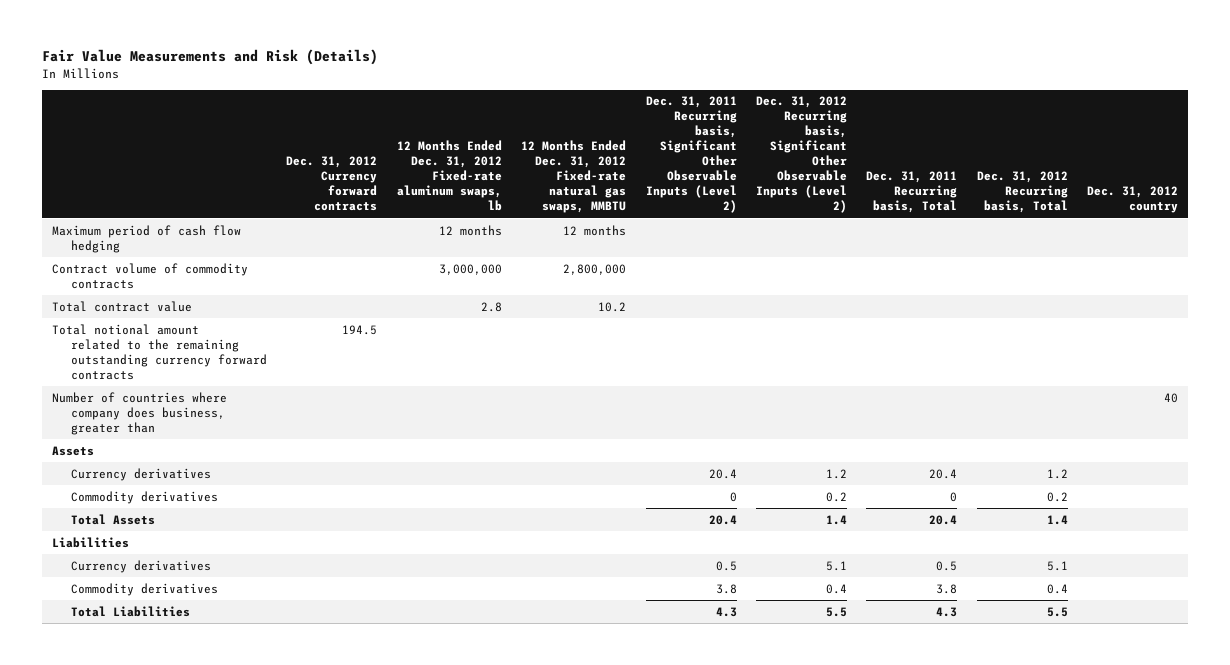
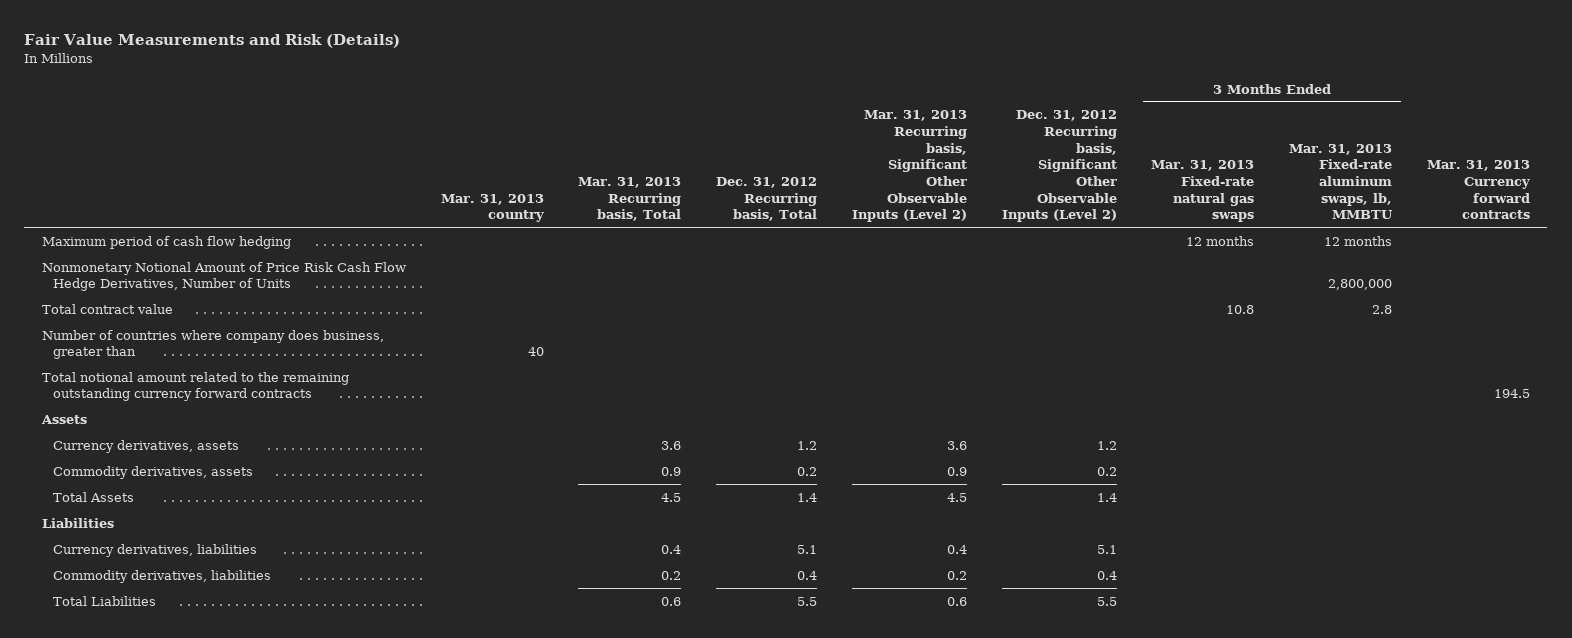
- | Dec. 31, 2012 Currency forward contracts | 12 Months Ended Dec. 31, 2012 Fixed-rate aluminum swaps, lb | 12 Months Ended Dec. 31, 2012 Fixed-rate natural gas swaps, MMBTU | Dec. 31, 2011 Recurring basis, Significant Other Observable Inputs (Level 2) | Dec. 31, 2012 Recurring basis, Significant Other Observable Inputs (Level 2) | Dec. 31, 2011 Recurring basis, Total | Dec. 31, 2012 Recurring basis, Total | Dec. 31, 2012 country
+ | Mar. 31, 2013 country | Mar. 31, 2013 Recurring basis, Total | Dec. 31, 2012 Recurring basis, Total | Mar. 31, 2013 Recurring basis, Significant Other Observable Inputs (Level 2) | Dec. 31, 2012 Recurring basis, Significant Other Observable Inputs (Level 2) | 3 Months Ended Mar. 31, 2013 Fixed-rate natural gas swaps | 3 Months Ended Mar. 31, 2013 Fixed-rate aluminum swaps, lb, MMBTU | Mar. 31, 2013 Currency forward contracts
- Contract volume of commodity contracts | | 3,000,000 | 2,800,000 | | | | |
+ Nonmonetary Notional Amount of Price Risk Cash Flow Hedge Derivatives, Number of Units | | | | | | | 2,800,000 |
moved down: Total notional amount related to the remaining outstanding currency forward contracts | | | | | | | | 194.5
- Currency derivatives | | | | 20.4 | 1.2 | 20.4 | 1.2 |
- Commodity derivatives | | | | 0 | 0.2 | 0 | 0.2 |
+ Currency derivatives, assets | | 3.6 | 1.2 | 3.6 | 1.2 | | |
+ Commodity derivatives, assets | | 0.9 | 0.2 | 0.9 | 0.2 | | |
- Currency derivatives | | | | 0.5 | 5.1 | 0.5 | 5.1 |
- Commodity derivatives | | | | 3.8 | 0.4 | 3.8 | 0.4 |
+ Currency derivatives, liabilities | | 0.4 | 5.1 | 0.4 | 5.1 | | |
+ Commodity derivatives, liabilities | | 0.2 | 0.4 | 0.2 | 0.4 | | |

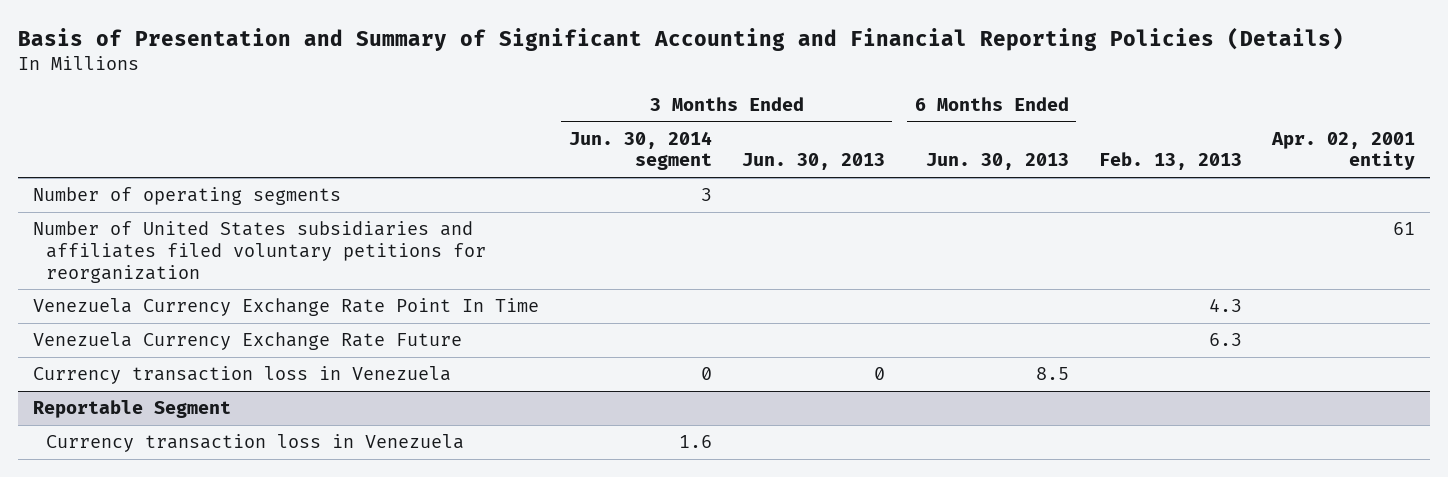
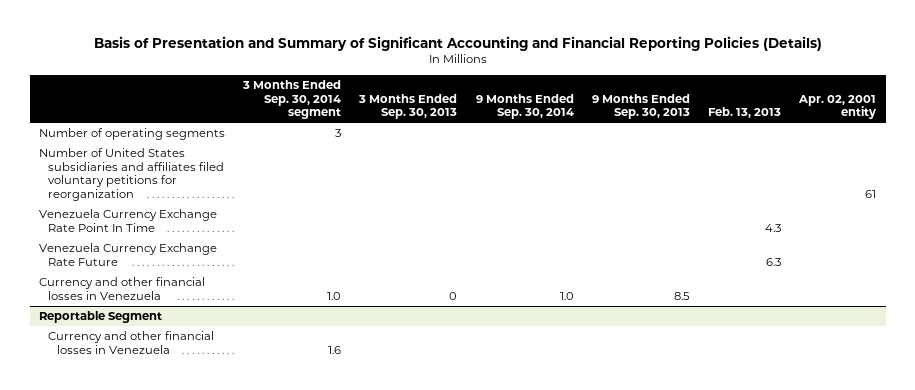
- | 3 Months Ended Jun. 30, 2014 segment | 3 Months Ended Jun. 30, 2013 | 6 Months Ended Jun. 30, 2013 | Feb. 13, 2013 | Apr. 02, 2001 entity
+ | 3 Months Ended Sep. 30, 2014 segment | 3 Months Ended Sep. 30, 2013 | 9 Months Ended Sep. 30, 2014 | 9 Months Ended Sep. 30, 2013 | Feb. 13, 2013 | Apr. 02, 2001 entity
- Currency transaction loss in Venezuela | 0 | 0 | 8.5 | |
+ Currency and other financial losses in Venezuela | 1.0 | 0 | 1.0 | 8.5 | |
@ Reportable Segment
- Currency transaction loss in Venezuela | 1.6 | | | |
+ Currency and other financial losses in Venezuela | 1.6 | | | | |

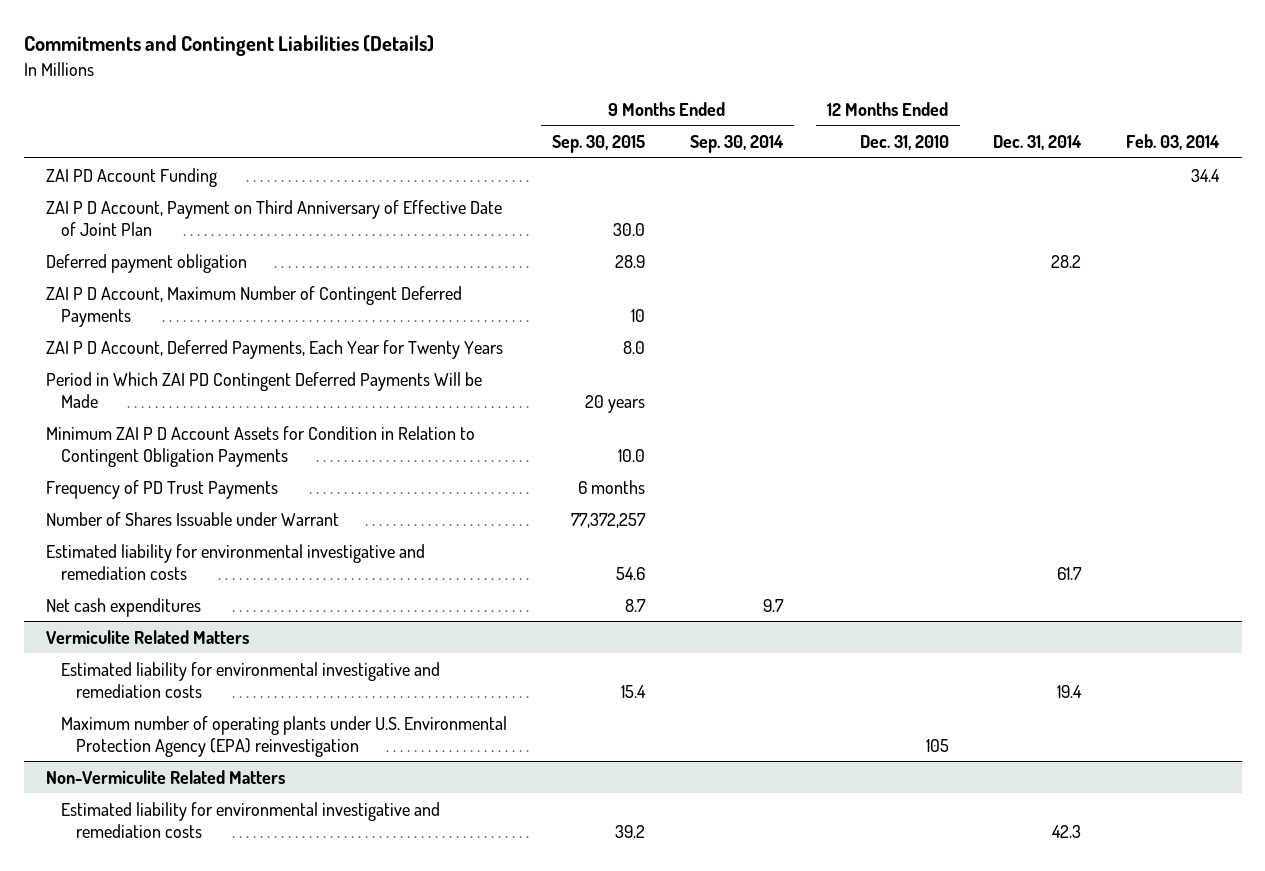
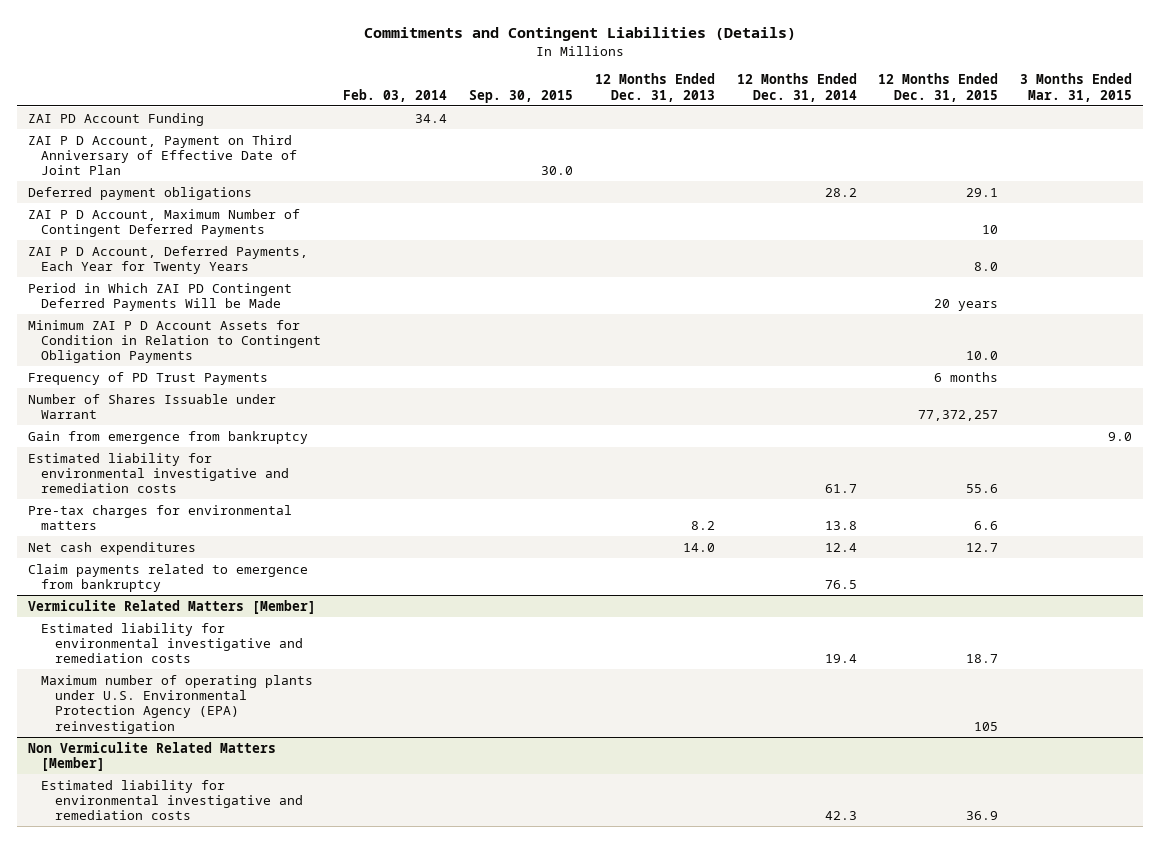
- | 9 Months Ended Sep. 30, 2015 | 9 Months Ended Sep. 30, 2014 | 12 Months Ended Dec. 31, 2010 | Dec. 31, 2014 | Feb. 03, 2014
+ | Feb. 03, 2014 | Sep. 30, 2015 | 12 Months Ended Dec. 31, 2013 | 12 Months Ended Dec. 31, 2014 | 12 Months Ended Dec. 31, 2015 | 3 Months Ended Mar. 31, 2015
- Deferred payment obligation | 28.9 | | | 28.2 |
+ Deferred payment obligations | | | | 28.2 | 29.1 |
+ Gain from emergence from bankruptcy | | | | | | 9.0
+ Pre-tax charges for environmental matters | | | 8.2 | 13.8 | 6.6 |
- Vermiculite Related Matters
+ Claim payments related to emergence from bankruptcy | | | | 76.5 | |
+ Vermiculite Related Matters [Member]
- Non-Vermiculite Related Matters
+ Non Vermiculite Related Matters [Member]

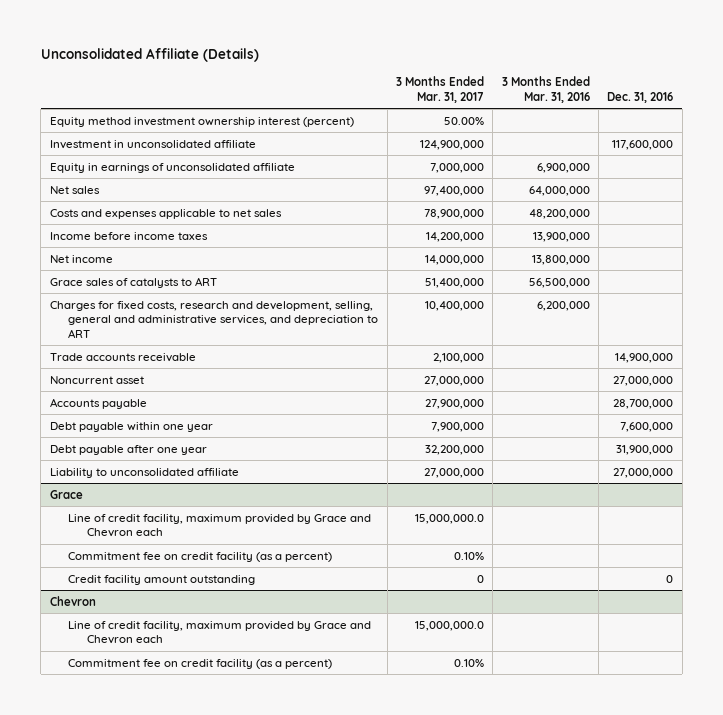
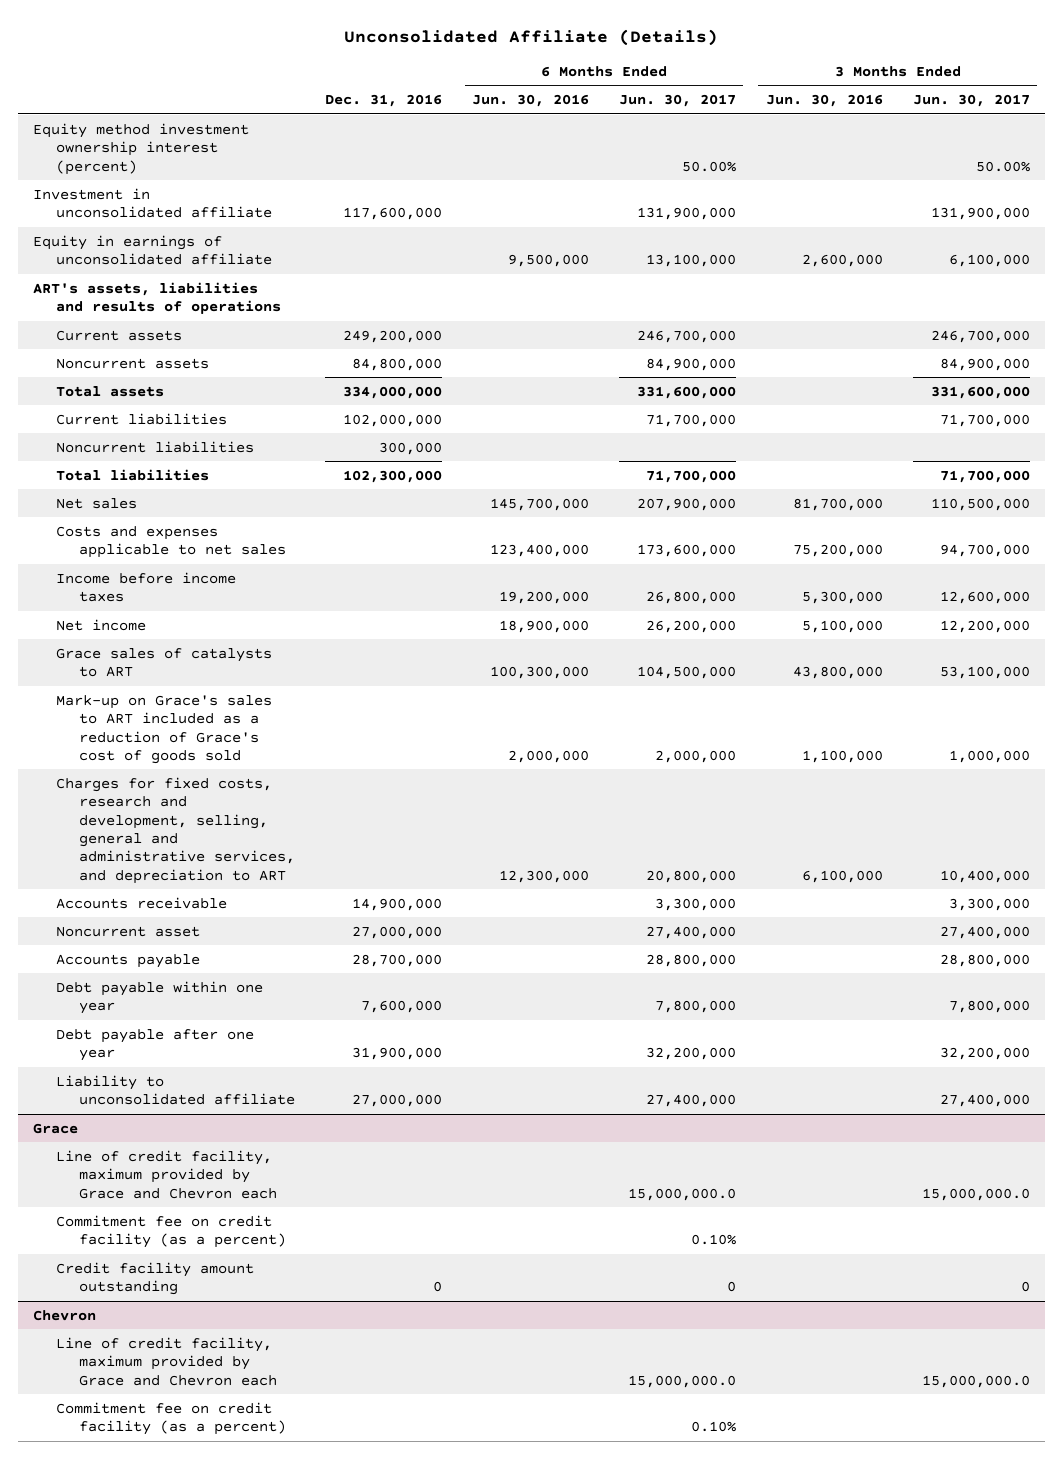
- | 3 Months Ended Mar. 31, 2017 | 3 Months Ended Mar. 31, 2016 | Dec. 31, 2016
+ | Dec. 31, 2016 | 6 Months Ended Jun. 30, 2016 | 6 Months Ended Jun. 30, 2017 | 3 Months Ended Jun. 30, 2016 | 3 Months Ended Jun. 30, 2017
+ ART's assets, liabilities and results of operations
+ Current assets | 249,200,000 | | 246,700,000 | | 246,700,000
+ Noncurrent assets | 84,800,000 | | 84,900,000 | | 84,900,000
+ Total assets | 334,000,000 | | 331,600,000 | | 331,600,000
+ Current liabilities | 102,000,000 | | 71,700,000 | | 71,700,000
+ Noncurrent liabilities | 300,000 | | | |
+ Total liabilities | 102,300,000 | | 71,700,000 | | 71,700,000
+ Mark-up on Grace's sales to ART included as a reduction of Grace's cost of goods sold | | 2,000,000 | 2,000,000 | 1,100,000 | 1,000,000
- Trade accounts receivable | 2,100,000 | | 14,900,000
+ Accounts receivable | 14,900,000 | | 3,300,000 | | 3,300,000

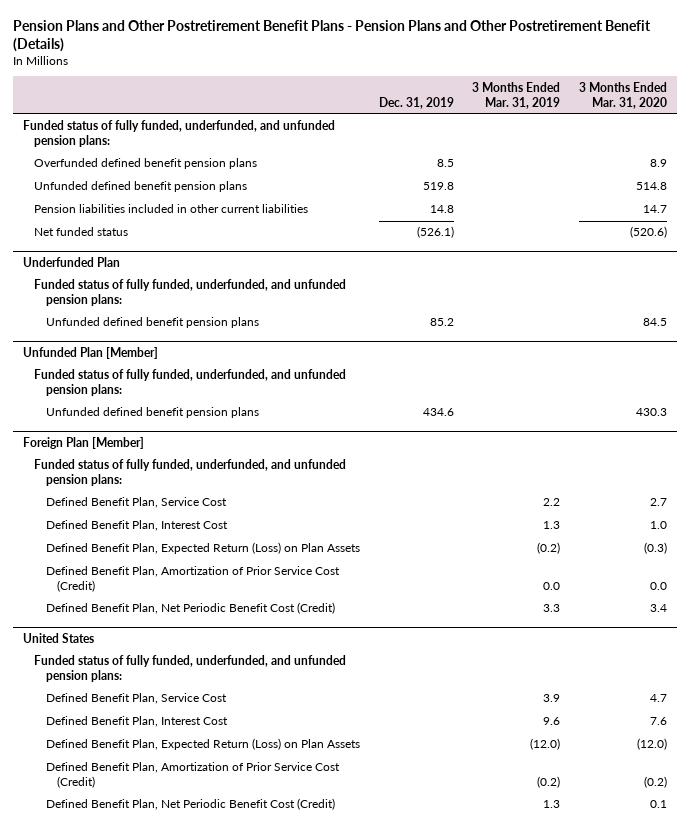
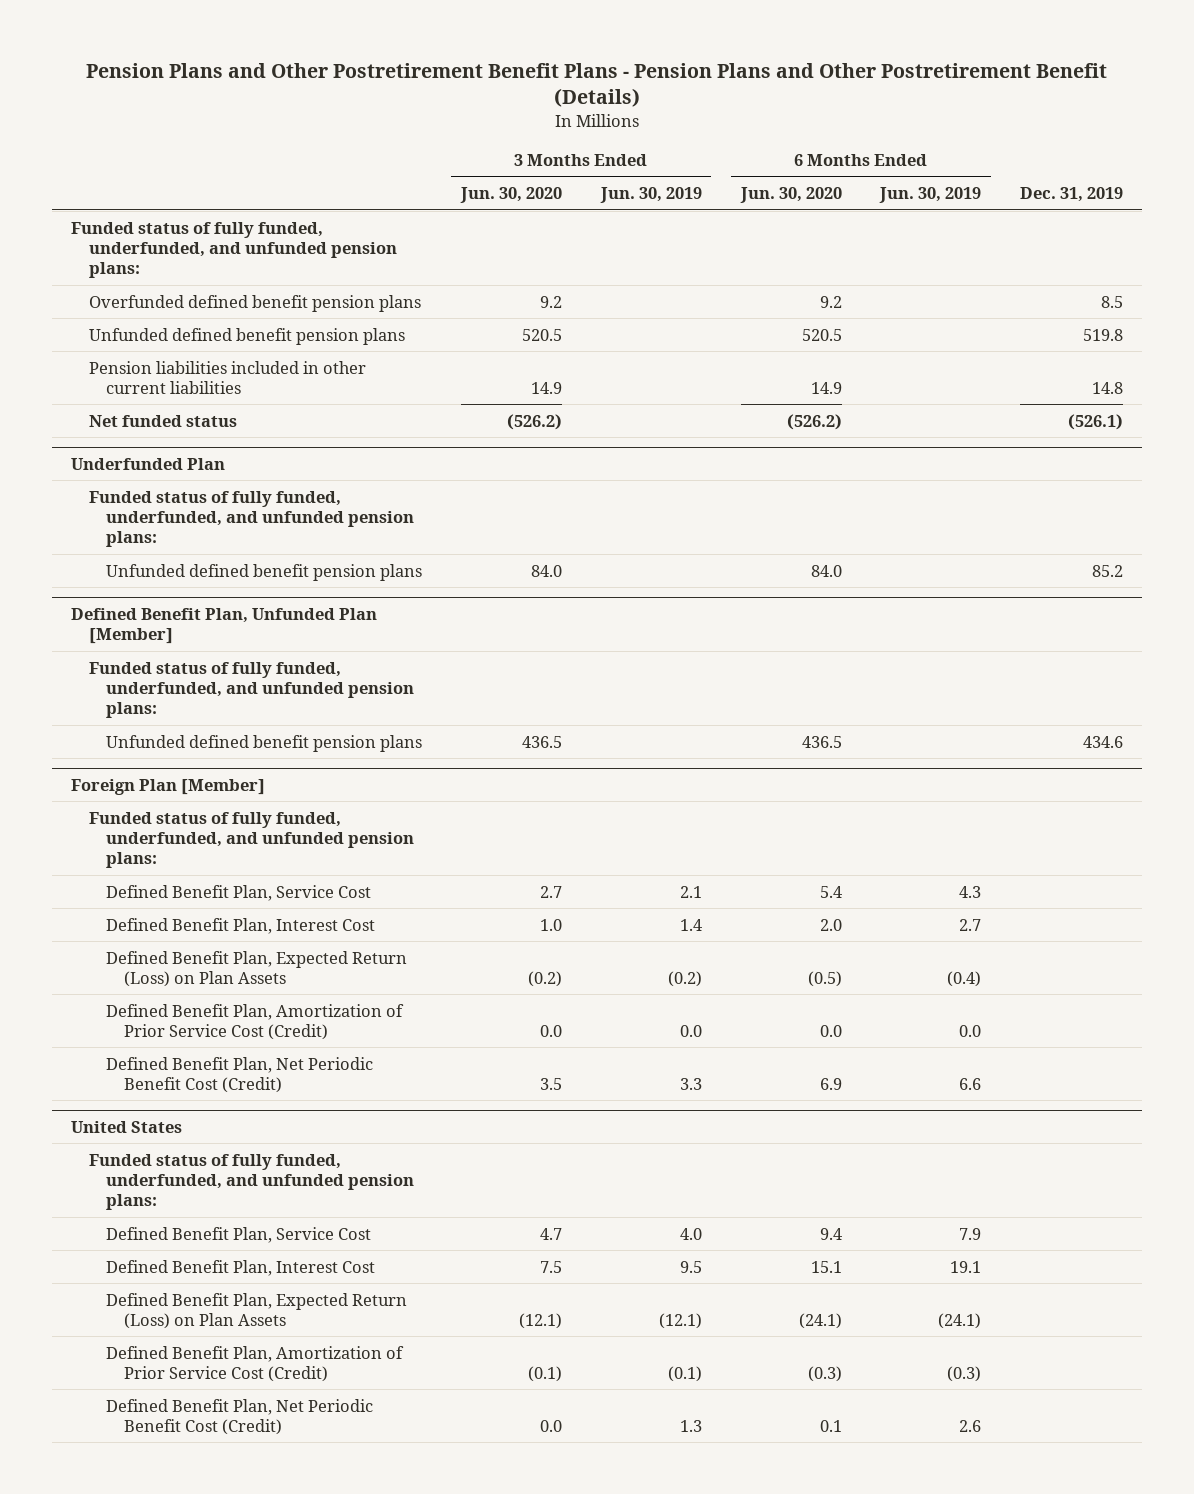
- | Dec. 31, 2019 | 3 Months Ended Mar. 31, 2019 | 3 Months Ended Mar. 31, 2020
+ | 3 Months Ended Jun. 30, 2020 | 3 Months Ended Jun. 30, 2019 | 6 Months Ended Jun. 30, 2020 | 6 Months Ended Jun. 30, 2019 | Dec. 31, 2019
- Unfunded Plan [Member]
+ Defined Benefit Plan, Unfunded Plan [Member]

